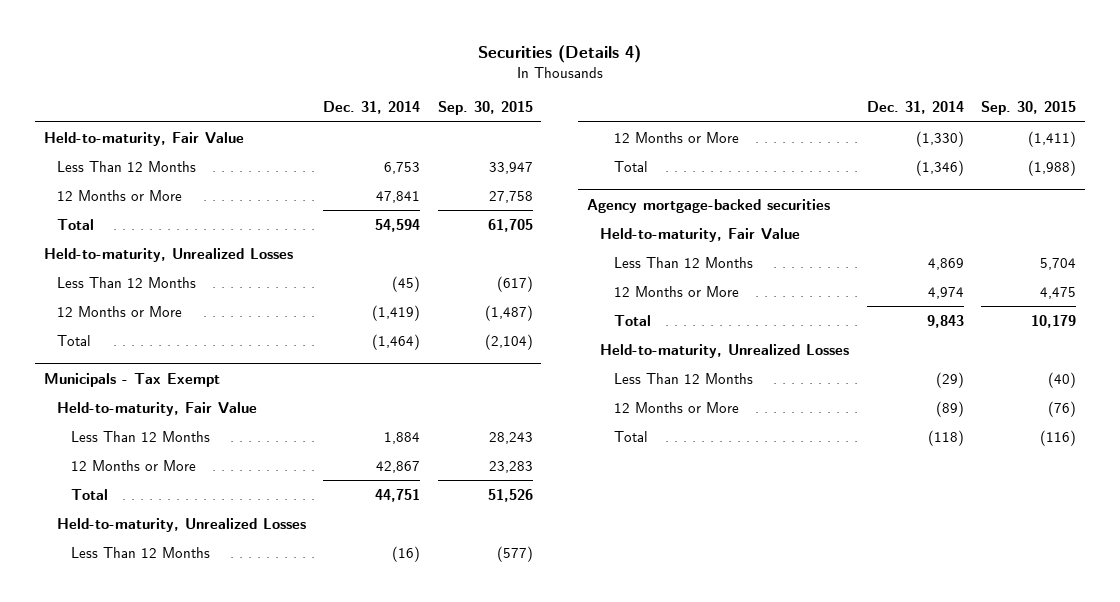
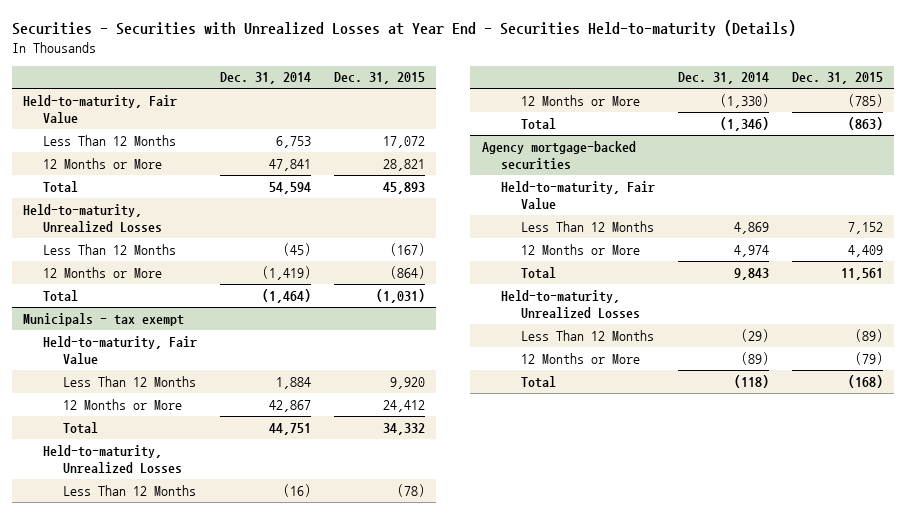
- Securities (Details 4)
+ Securities - Securities with Unrealized Losses at Year End - Securities Held-to-maturity (Details)
- | Dec. 31, 2014 | Sep. 30, 2015
+ | Dec. 31, 2014 | Dec. 31, 2015
- Municipals - Tax Exempt
+ Municipals - tax exempt

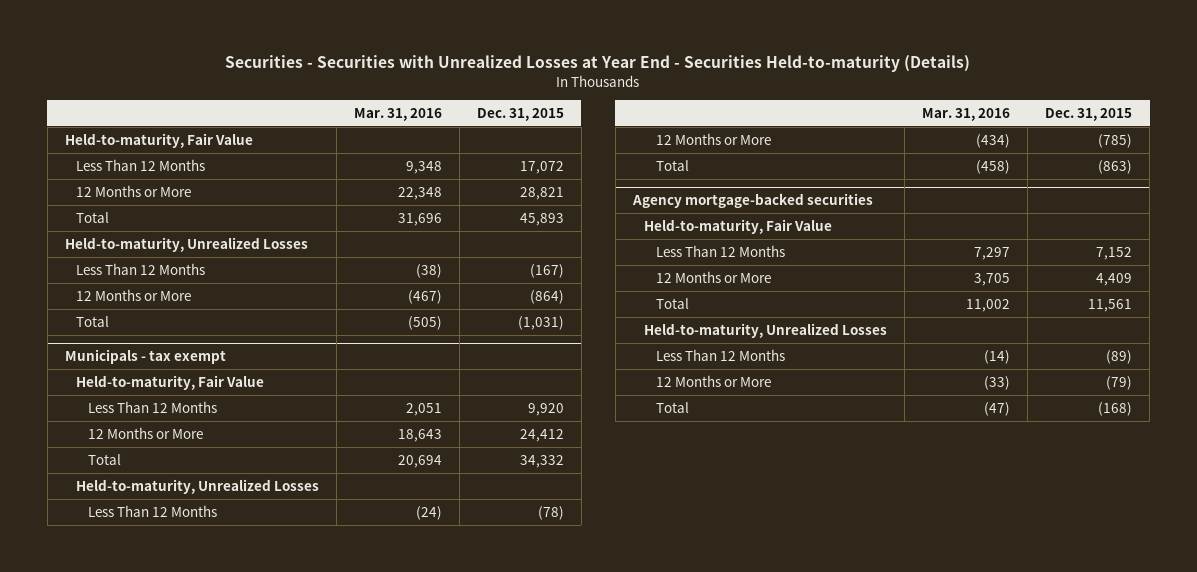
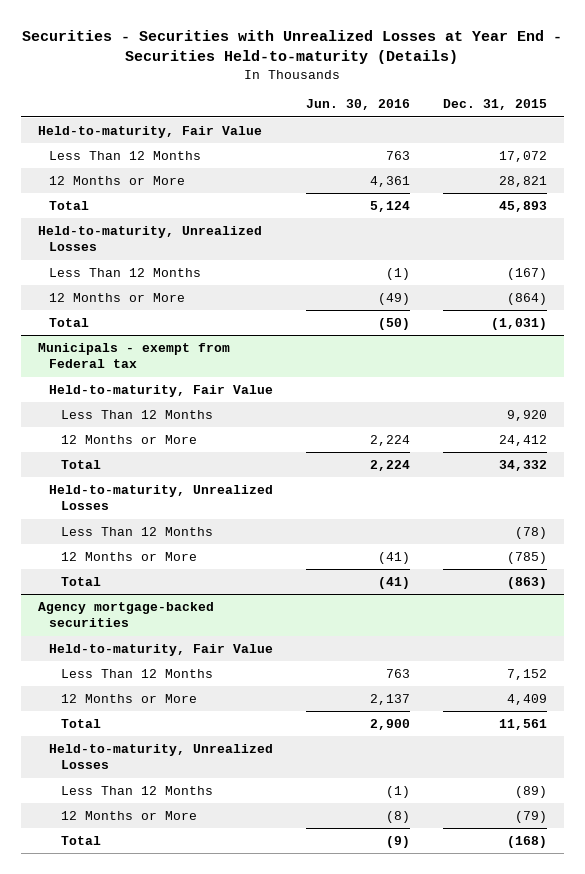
- | Mar. 31, 2016 | Dec. 31, 2015
+ | Jun. 30, 2016 | Dec. 31, 2015
- Municipals - tax exempt
+ Municipals - exempt from Federal tax

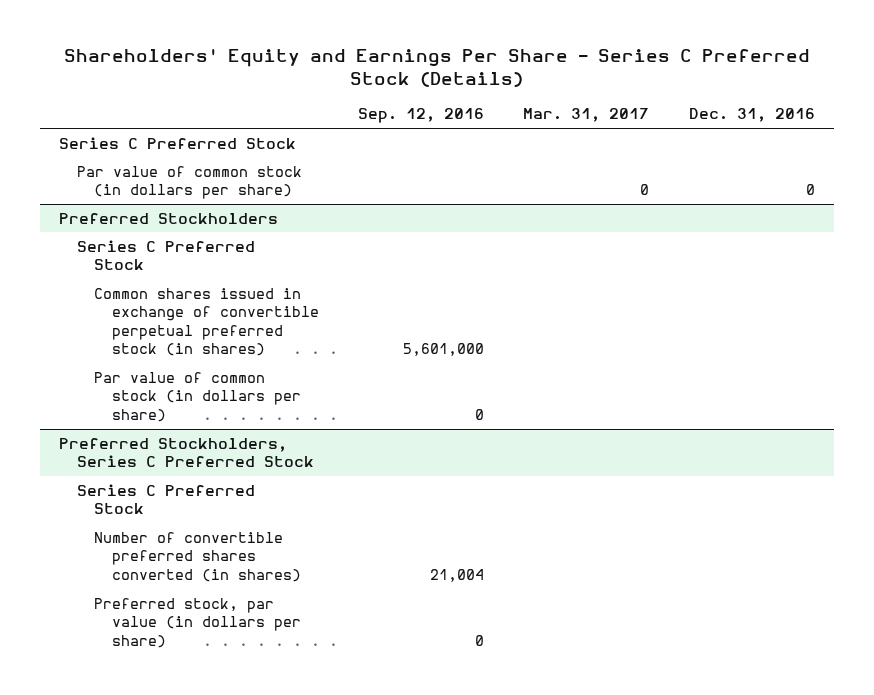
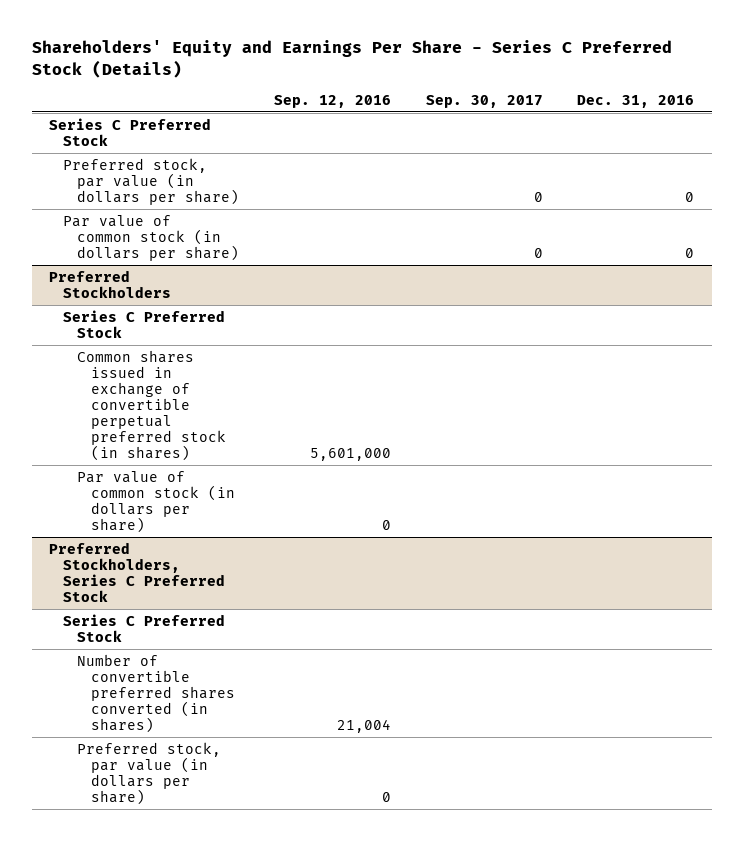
- | Sep. 12, 2016 | Mar. 31, 2017 | Dec. 31, 2016
+ | Sep. 12, 2016 | Sep. 30, 2017 | Dec. 31, 2016
+ Preferred stock, par value (in dollars per share) | | 0 | 0

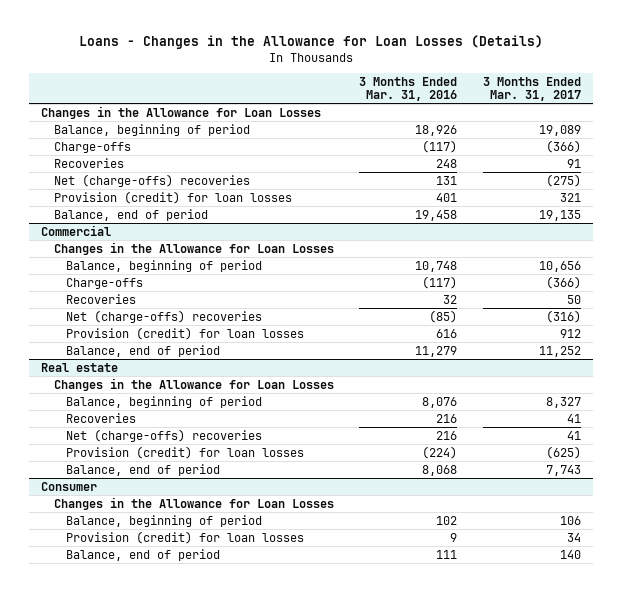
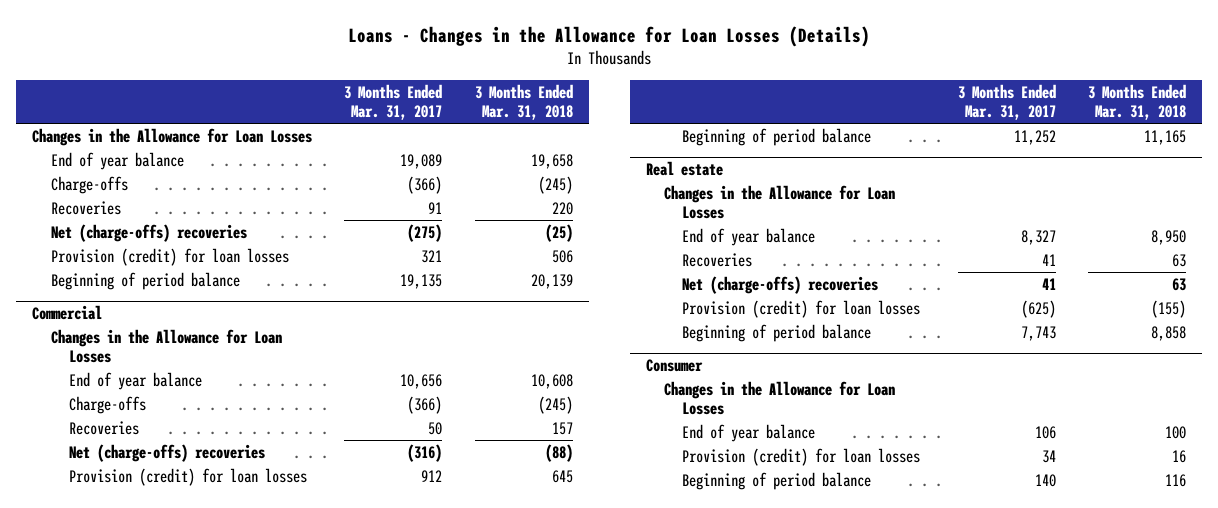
- | 3 Months Ended Mar. 31, 2016 | 3 Months Ended Mar. 31, 2017
+ | 3 Months Ended Mar. 31, 2017 | 3 Months Ended Mar. 31, 2018
- Balance, beginning of period | 18,926 | 19,089
+ End of year balance | 19,089 | 19,658
- Balance, end of period | 19,458 | 19,135
+ Beginning of period balance | 19,135 | 20,139
@ Commercial
- Balance, beginning of period | 10,748 | 10,656
+ End of year balance | 10,656 | 10,608
- Balance, end of period | 11,279 | 11,252
+ Beginning of period balance | 11,252 | 11,165
@ Real estate
- Balance, beginning of period | 8,076 | 8,327
+ End of year balance | 8,327 | 8,950
- Balance, end of period | 8,068 | 7,743
+ Beginning of period balance | 7,743 | 8,858
@ Consumer
- Balance, beginning of period | 102 | 106
+ End of year balance | 106 | 100
- Balance, end of period | 111 | 140
+ Beginning of period balance | 140 | 116

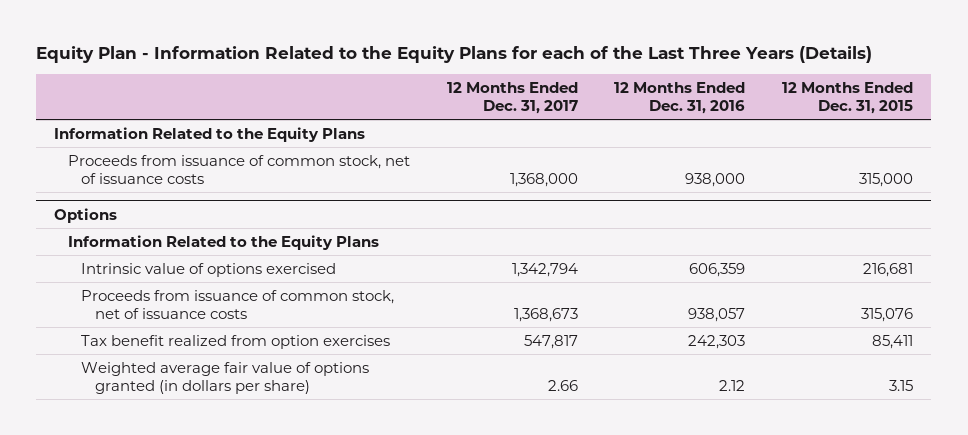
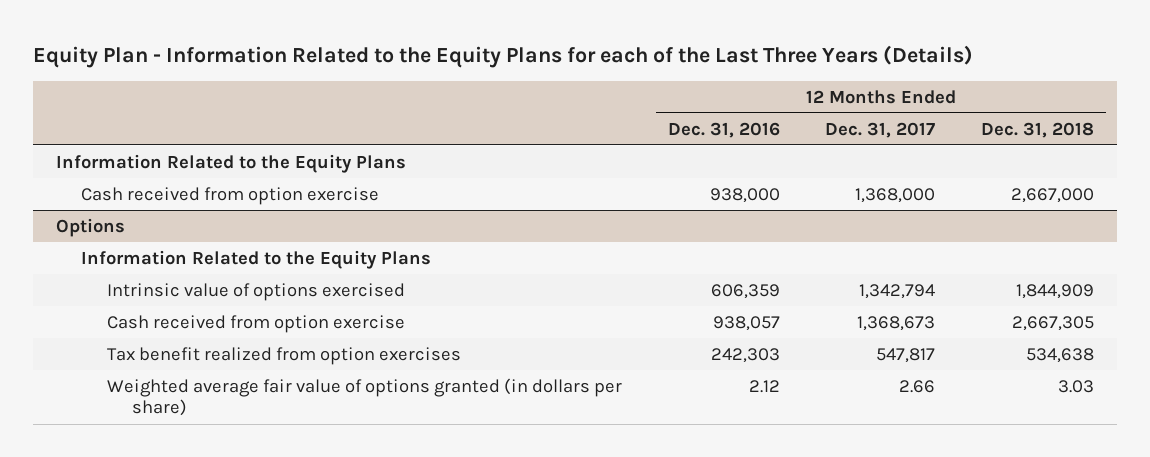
- | 12 Months Ended Dec. 31, 2017 | 12 Months Ended Dec. 31, 2016 | 12 Months Ended Dec. 31, 2015
+ | 12 Months Ended Dec. 31, 2016 | 12 Months Ended Dec. 31, 2017 | 12 Months Ended Dec. 31, 2018
- Proceeds from issuance of common stock, net of issuance costs | 1,368,000 | 938,000 | 315,000
+ Cash received from option exercise | 938,000 | 1,368,000 | 2,667,000
@ Options
- Proceeds from issuance of common stock, net of issuance costs | 1,368,673 | 938,057 | 315,076
+ Cash received from option exercise | 938,057 | 1,368,673 | 2,667,305

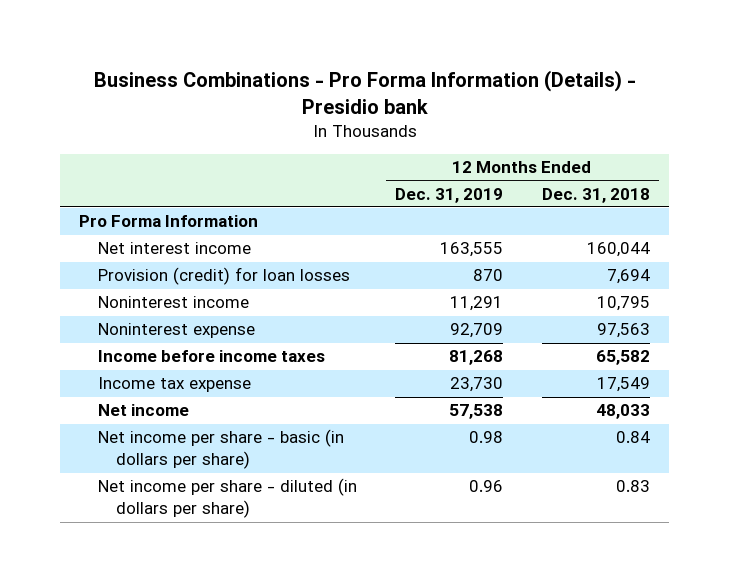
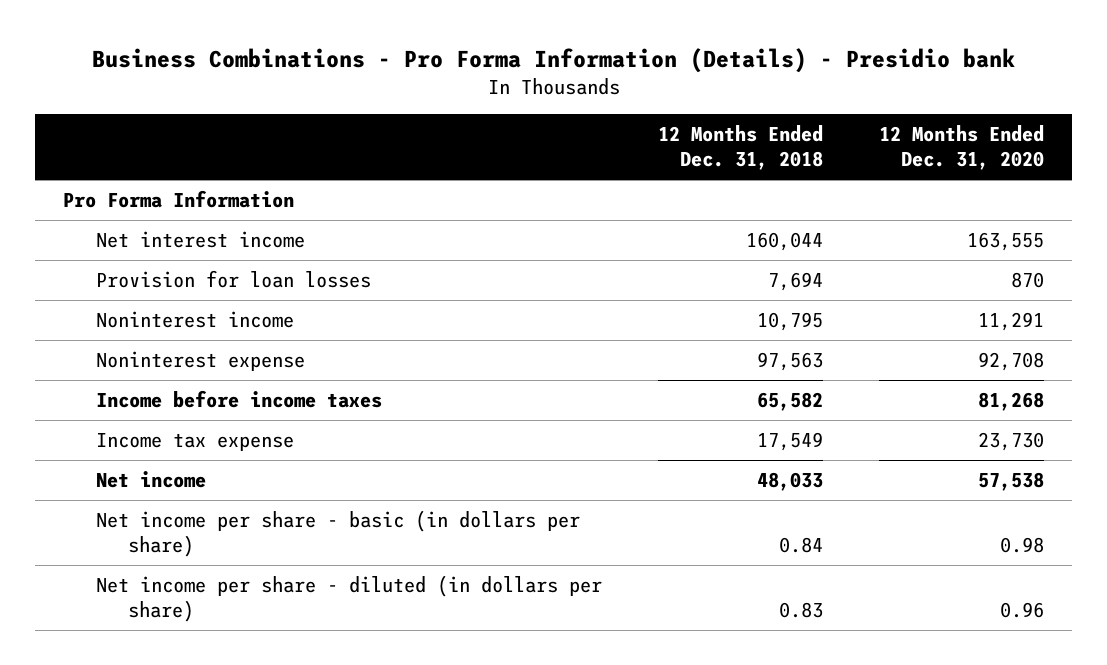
- | 12 Months Ended Dec. 31, 2019 | 12 Months Ended Dec. 31, 2018
+ | 12 Months Ended Dec. 31, 2018 | 12 Months Ended Dec. 31, 2020
- Provision (credit) for loan losses | 870 | 7,694
+ Provision for loan losses | 7,694 | 870

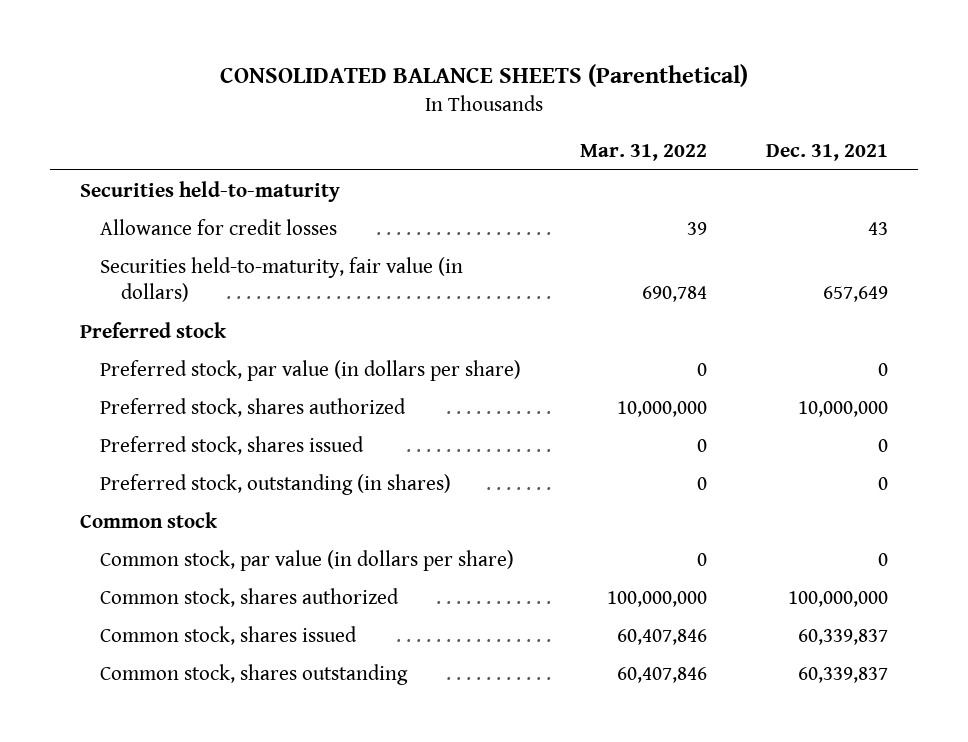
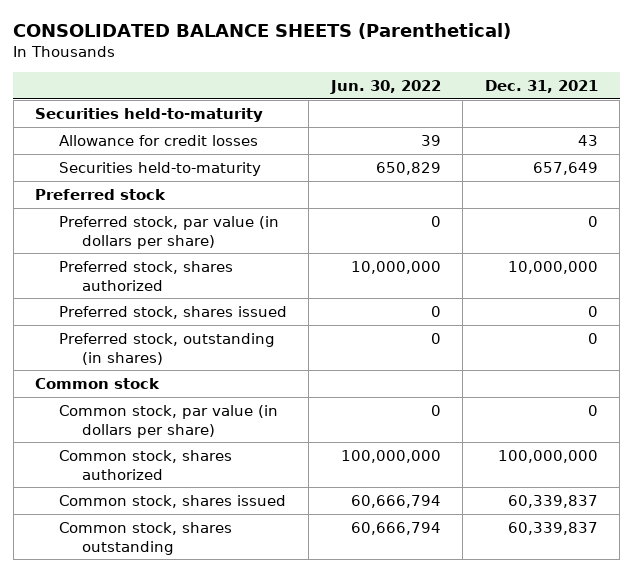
- | Mar. 31, 2022 | Dec. 31, 2021
+ | Jun. 30, 2022 | Dec. 31, 2021
- Securities held-to-maturity, fair value (in dollars) | 690,784 | 657,649
+ Securities held-to-maturity | 650,829 | 657,649

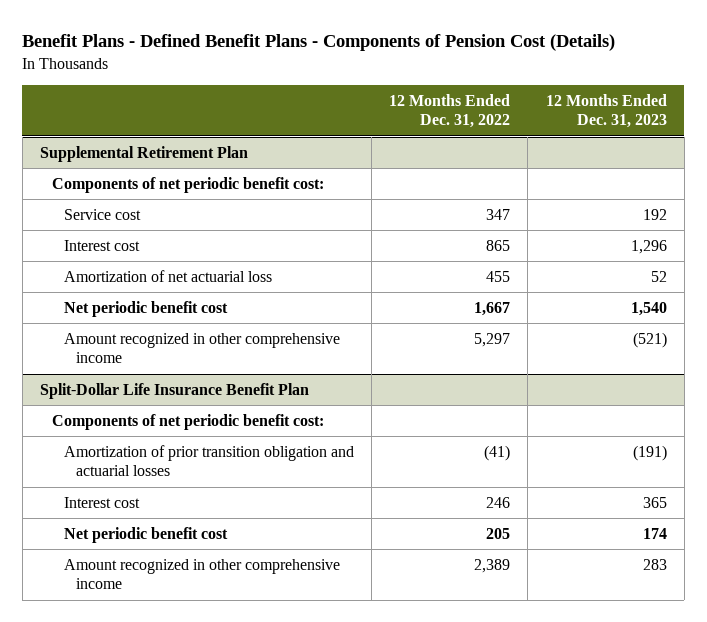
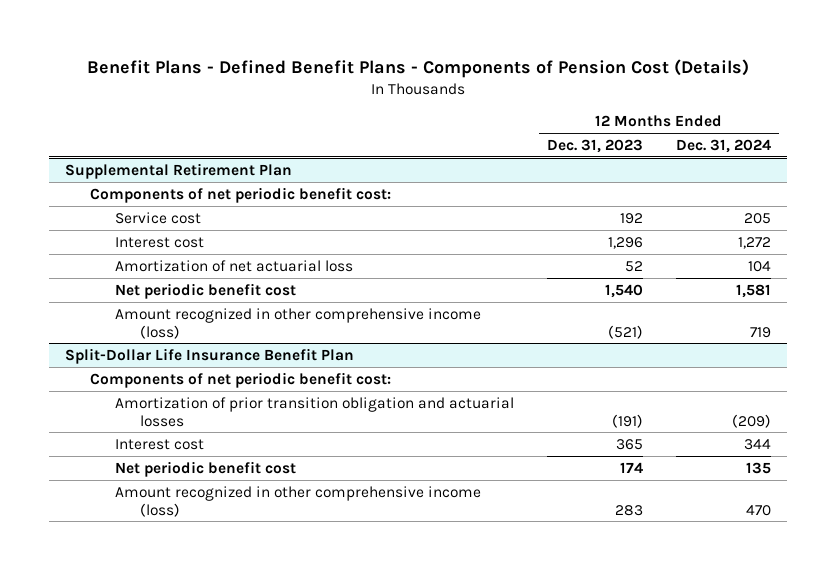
- | 12 Months Ended Dec. 31, 2022 | 12 Months Ended Dec. 31, 2023
+ | 12 Months Ended Dec. 31, 2023 | 12 Months Ended Dec. 31, 2024
@ Supplemental Retirement Plan
- Amount recognized in other comprehensive income | 5,297 | (521)
+ Amount recognized in other comprehensive income (loss) | (521) | 719
@ Split-Dollar Life Insurance Benefit Plan
- Amount recognized in other comprehensive income | 2,389 | 283
+ Amount recognized in other comprehensive income (loss) | 283 | 470

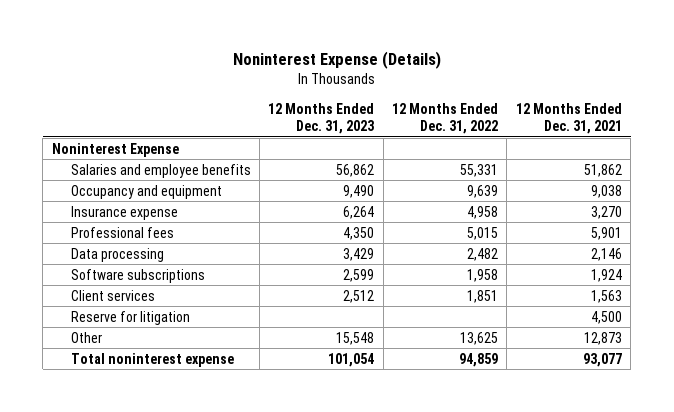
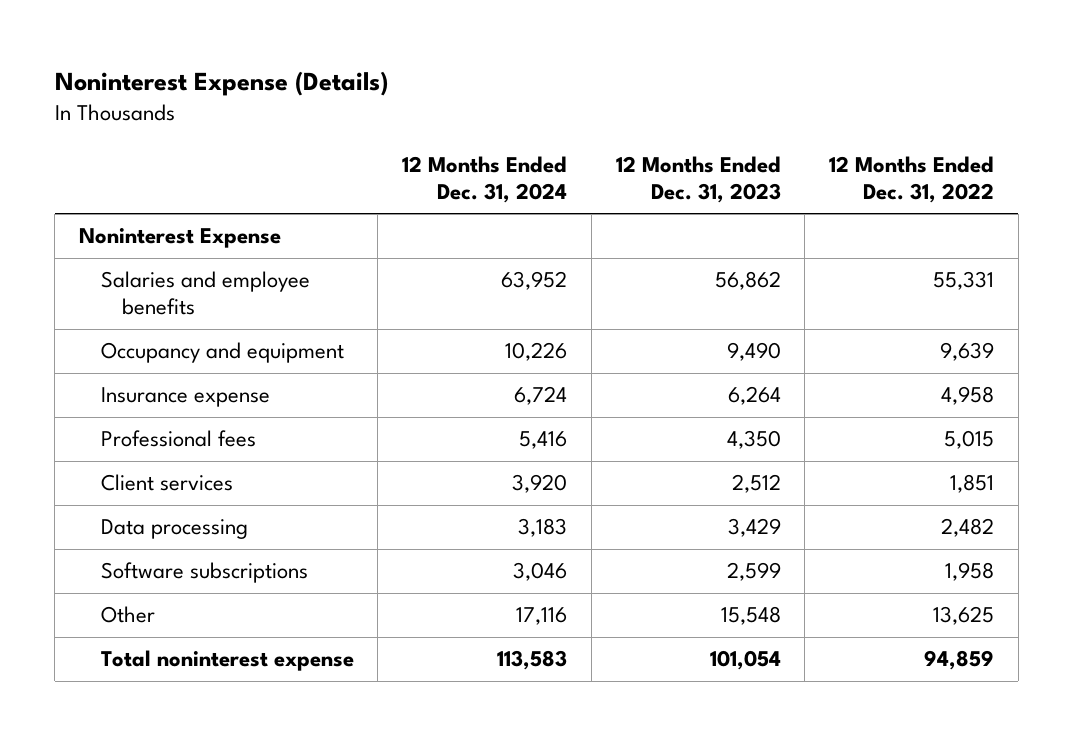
- | 12 Months Ended Dec. 31, 2023 | 12 Months Ended Dec. 31, 2022 | 12 Months Ended Dec. 31, 2021
+ | 12 Months Ended Dec. 31, 2024 | 12 Months Ended Dec. 31, 2023 | 12 Months Ended Dec. 31, 2022
moved up: Client services | 3,920 | 2,512 | 1,851
- Reserve for litigation | | | 4,500

